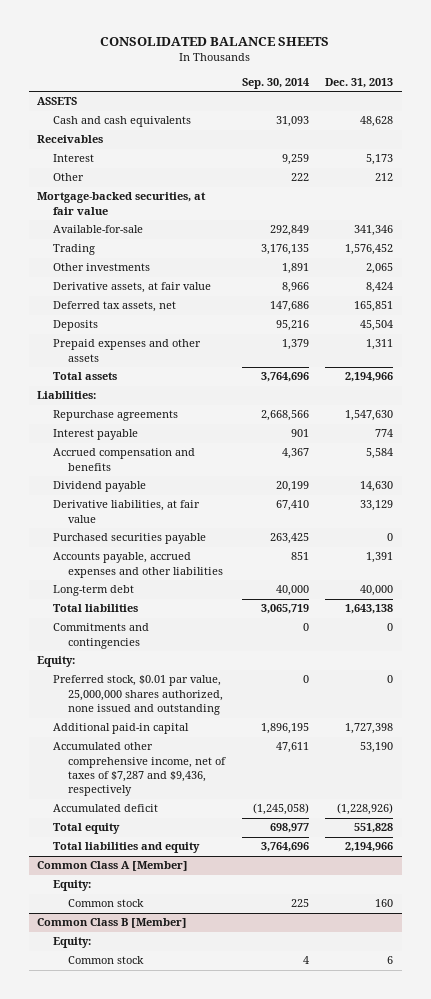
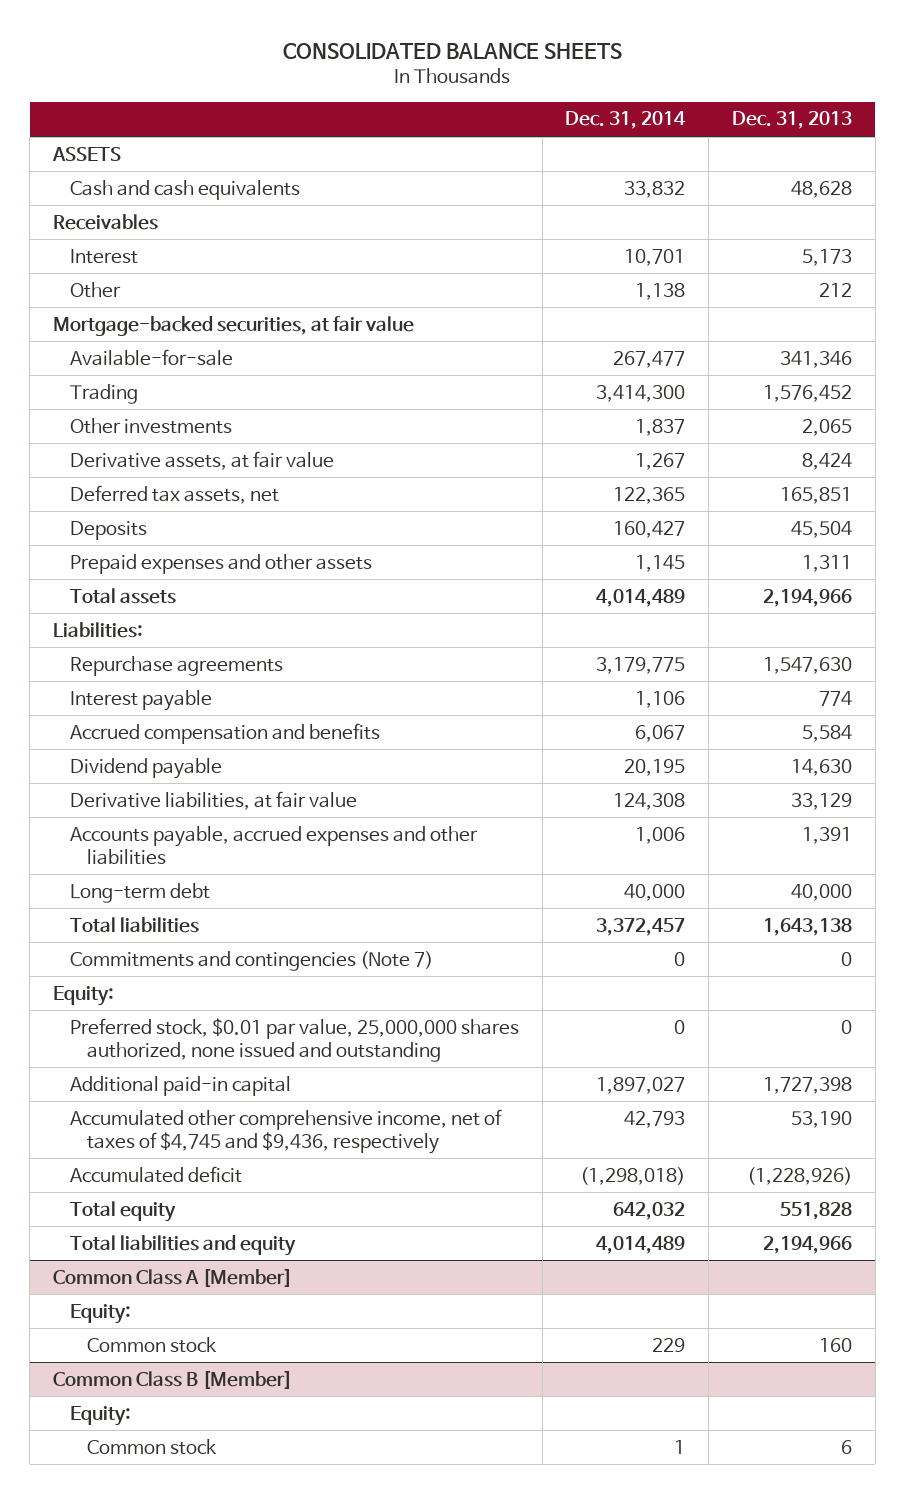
- | Sep. 30, 2014 | Dec. 31, 2013
+ | Dec. 31, 2014 | Dec. 31, 2013
- Purchased securities payable | 263,425 | 0
- Commitments and contingencies | 0 | 0
+ Commitments and contingencies (Note 7) | 0 | 0
- Accumulated other comprehensive income, net of taxes of $7,287 and $9,436, respectively | 47,611 | 53,190
+ Accumulated other comprehensive income, net of taxes of $4,745 and $9,436, respectively | 42,793 | 53,190

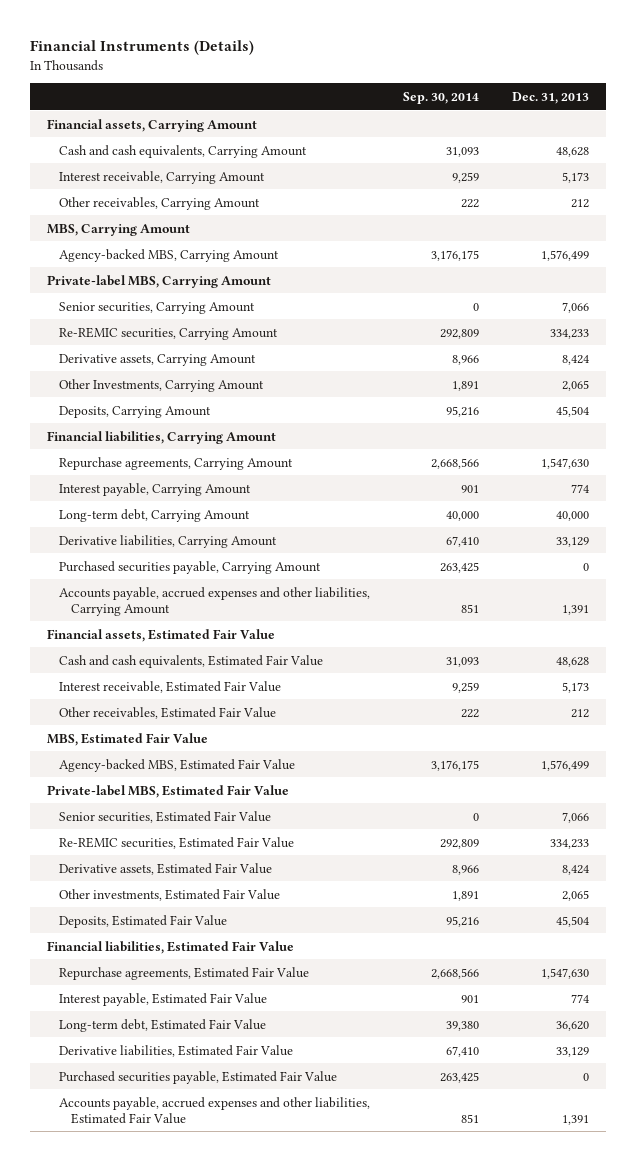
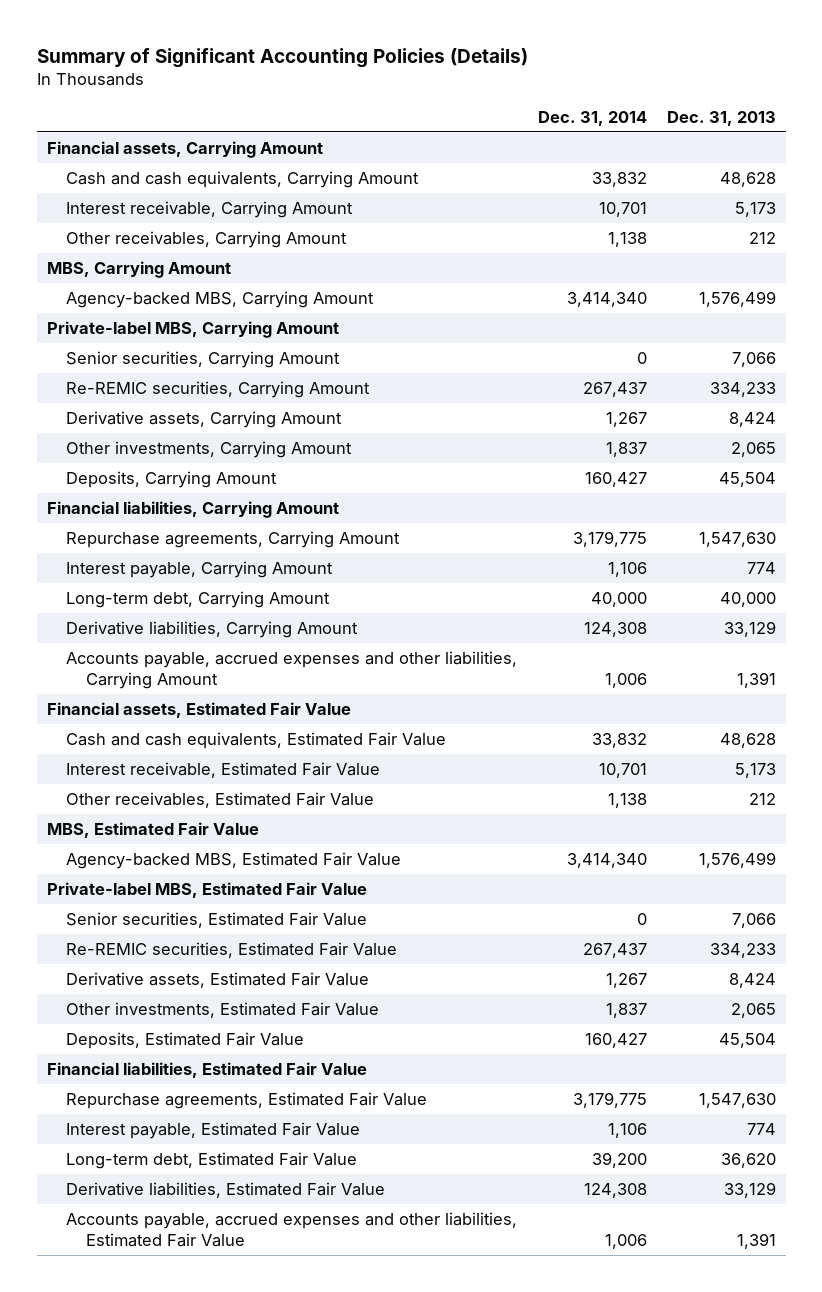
- Financial Instruments (Details)
+ Summary of Significant Accounting Policies (Details)
- | Sep. 30, 2014 | Dec. 31, 2013
+ | Dec. 31, 2014 | Dec. 31, 2013
- Other Investments, Carrying Amount | 1,891 | 2,065
+ Other investments, Carrying Amount | 1,837 | 2,065
- Purchased securities payable, Carrying Amount | 263,425 | 0
- Purchased securities payable, Estimated Fair Value | 263,425 | 0

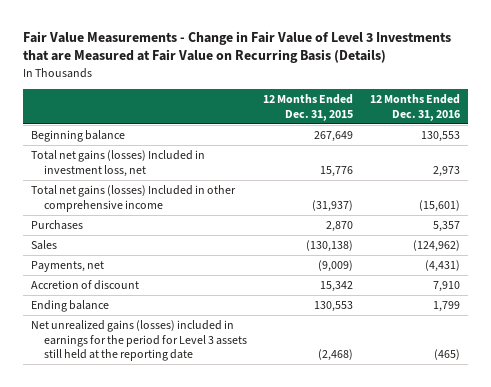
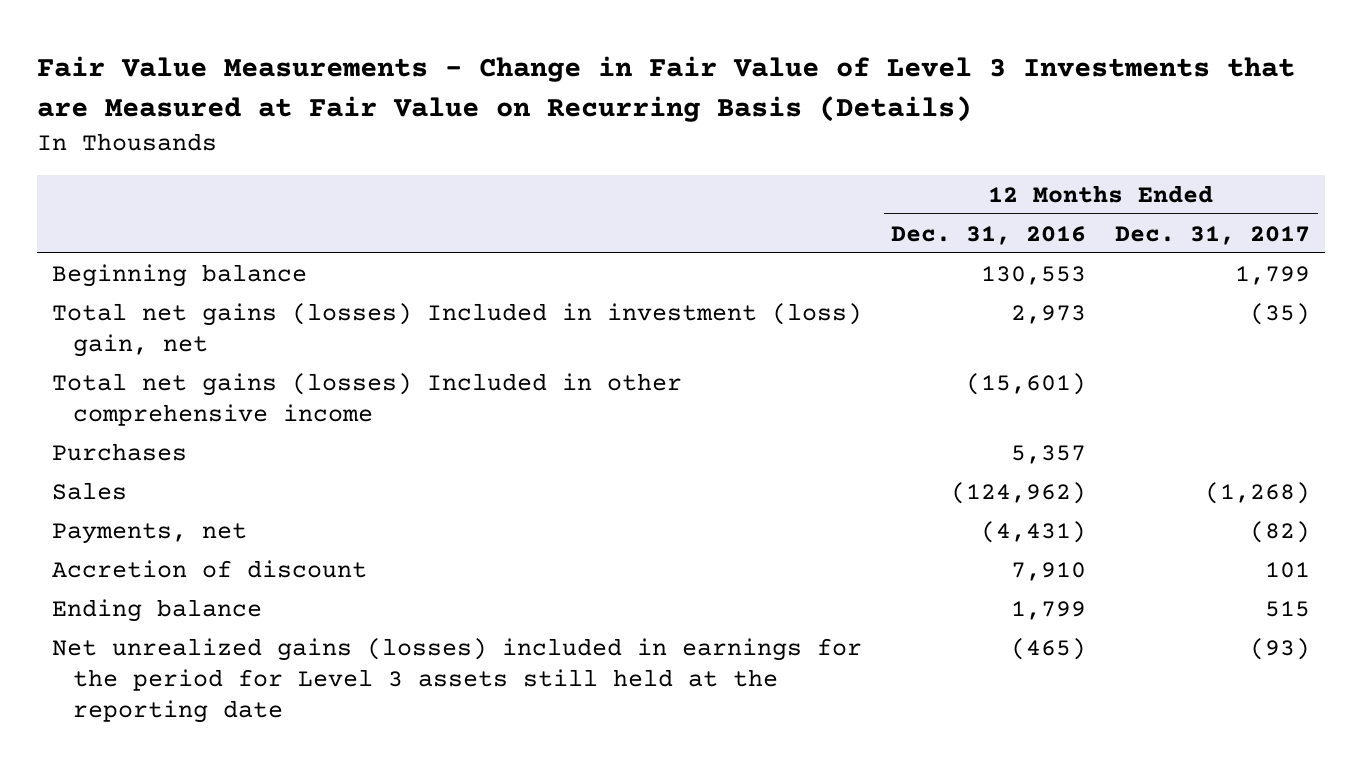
- | 12 Months Ended Dec. 31, 2015 | 12 Months Ended Dec. 31, 2016
+ | 12 Months Ended Dec. 31, 2016 | 12 Months Ended Dec. 31, 2017
- Total net gains (losses) Included in investment loss, net | 15,776 | 2,973
+ Total net gains (losses) Included in investment (loss) gain, net | 2,973 | (35)

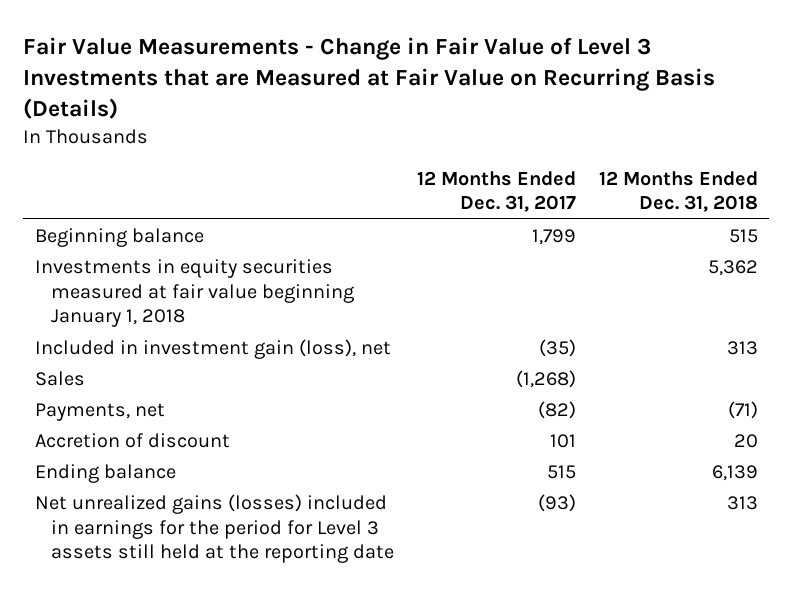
- | 12 Months Ended Dec. 31, 2016 | 12 Months Ended Dec. 31, 2017
+ | 12 Months Ended Dec. 31, 2017 | 12 Months Ended Dec. 31, 2018
- Total net gains (losses) Included in investment (loss) gain, net | 2,973 | (35)
- Total net gains (losses) Included in other comprehensive income | (15,601) |
- Purchases | 5,357 |
+ Investments in equity securities measured at fair value beginning January 1, 2018 | | 5,362
+ Included in investment gain (loss), net | (35) | 313

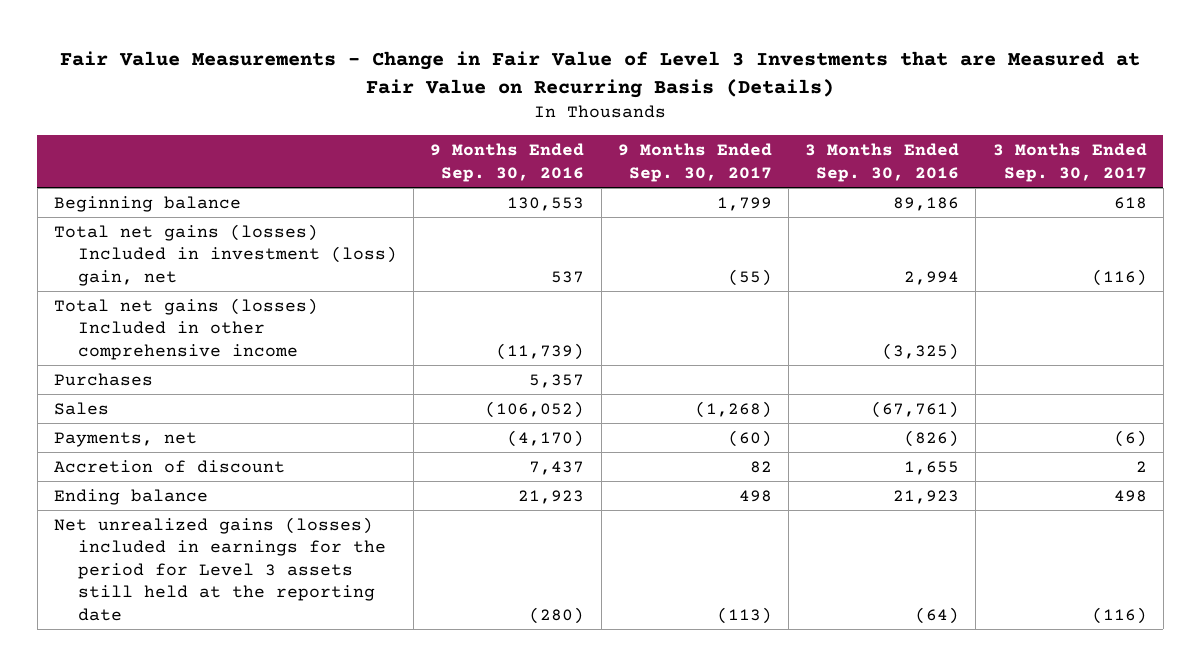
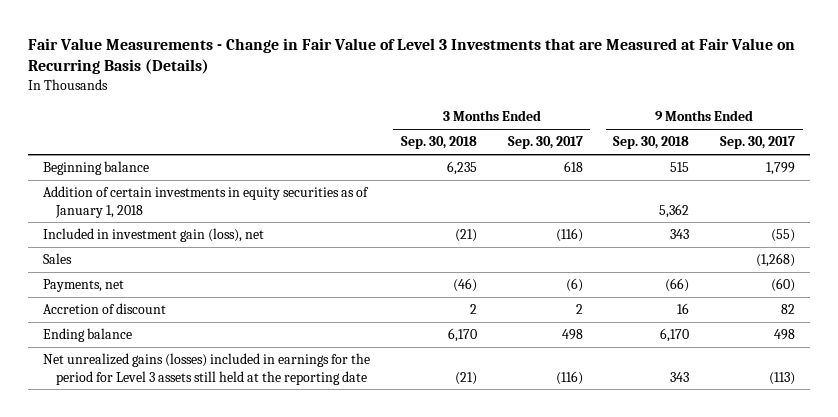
- | 9 Months Ended Sep. 30, 2016 | 9 Months Ended Sep. 30, 2017 | 3 Months Ended Sep. 30, 2016 | 3 Months Ended Sep. 30, 2017
+ | 3 Months Ended Sep. 30, 2018 | 3 Months Ended Sep. 30, 2017 | 9 Months Ended Sep. 30, 2018 | 9 Months Ended Sep. 30, 2017
- Total net gains (losses) Included in investment (loss) gain, net | 537 | (55) | 2,994 | (116)
- Total net gains (losses) Included in other comprehensive income | (11,739) | | (3,325) |
- Purchases | 5,357 | | |
+ Addition of certain investments in equity securities as of January 1, 2018 | | | 5,362 |
+ Included in investment gain (loss), net | (21) | (116) | 343 | (55)

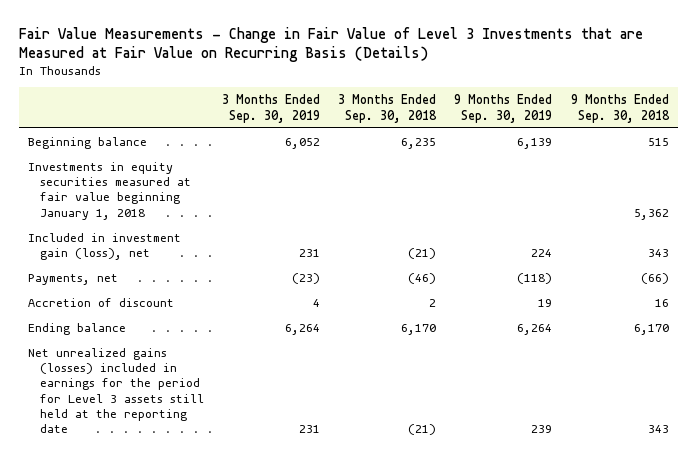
- | 3 Months Ended Sep. 30, 2018 | 3 Months Ended Sep. 30, 2017 | 9 Months Ended Sep. 30, 2018 | 9 Months Ended Sep. 30, 2017
+ | 3 Months Ended Sep. 30, 2019 | 3 Months Ended Sep. 30, 2018 | 9 Months Ended Sep. 30, 2019 | 9 Months Ended Sep. 30, 2018
- Addition of certain investments in equity securities as of January 1, 2018 | | | 5,362 |
+ Investments in equity securities measured at fair value beginning January 1, 2018 | | | | 5,362
- Sales | | | | (1,268)

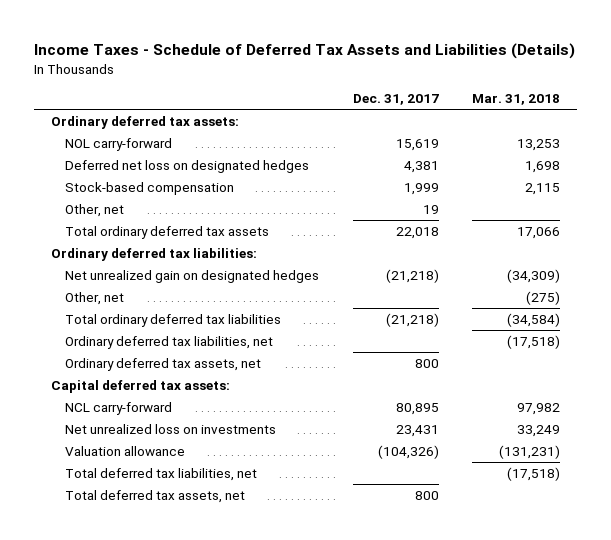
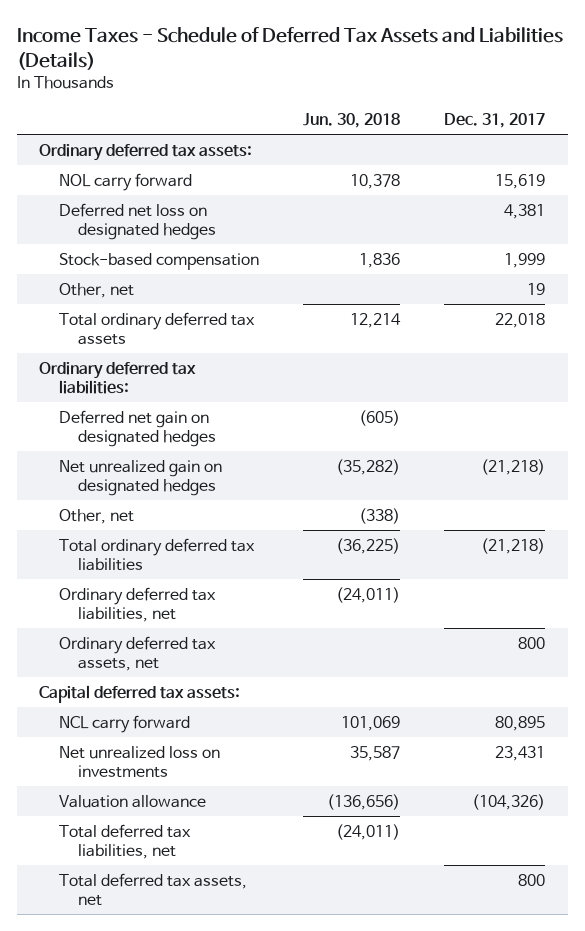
- | Dec. 31, 2017 | Mar. 31, 2018
+ | Jun. 30, 2018 | Dec. 31, 2017
- NOL carry-forward | 15,619 | 13,253
+ NOL carry forward | 10,378 | 15,619
+ Deferred net gain on designated hedges | (605) |
- NCL carry-forward | 80,895 | 97,982
+ NCL carry forward | 101,069 | 80,895

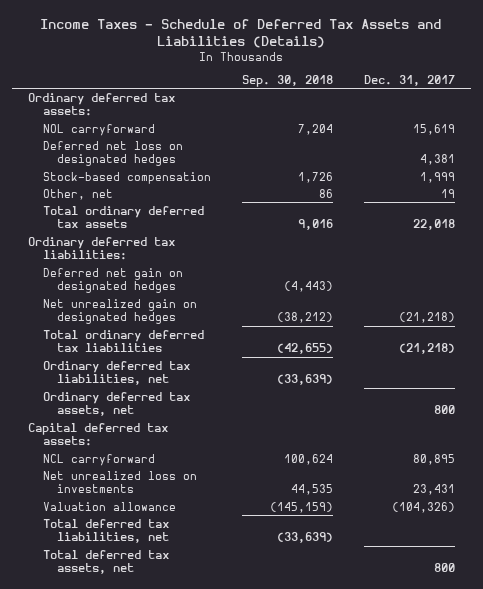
- | Jun. 30, 2018 | Dec. 31, 2017
+ | Sep. 30, 2018 | Dec. 31, 2017
- NOL carry forward | 10,378 | 15,619
+ NOL carryforward | 7,204 | 15,619
- Other, net | (338) |
- NCL carry forward | 101,069 | 80,895
+ NCL carryforward | 100,624 | 80,895

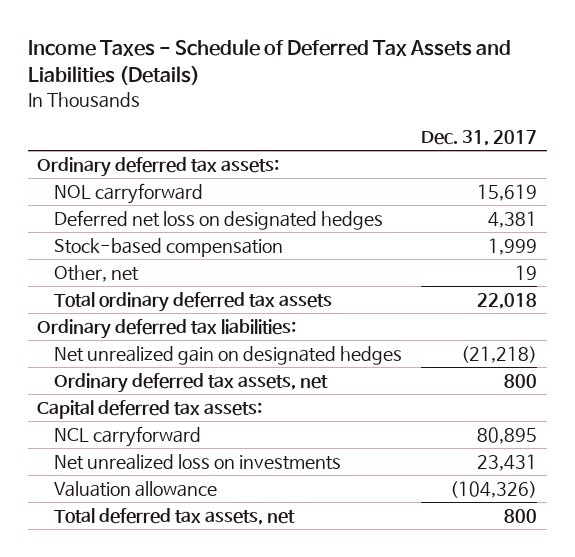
- | Sep. 30, 2018 | Dec. 31, 2017
+ | Dec. 31, 2017
- Deferred net gain on designated hedges | (4,443) |
- Total ordinary deferred tax liabilities | (42,655) | (21,218)
- Ordinary deferred tax liabilities, net | (33,639) |
- Total deferred tax liabilities, net | (33,639) |

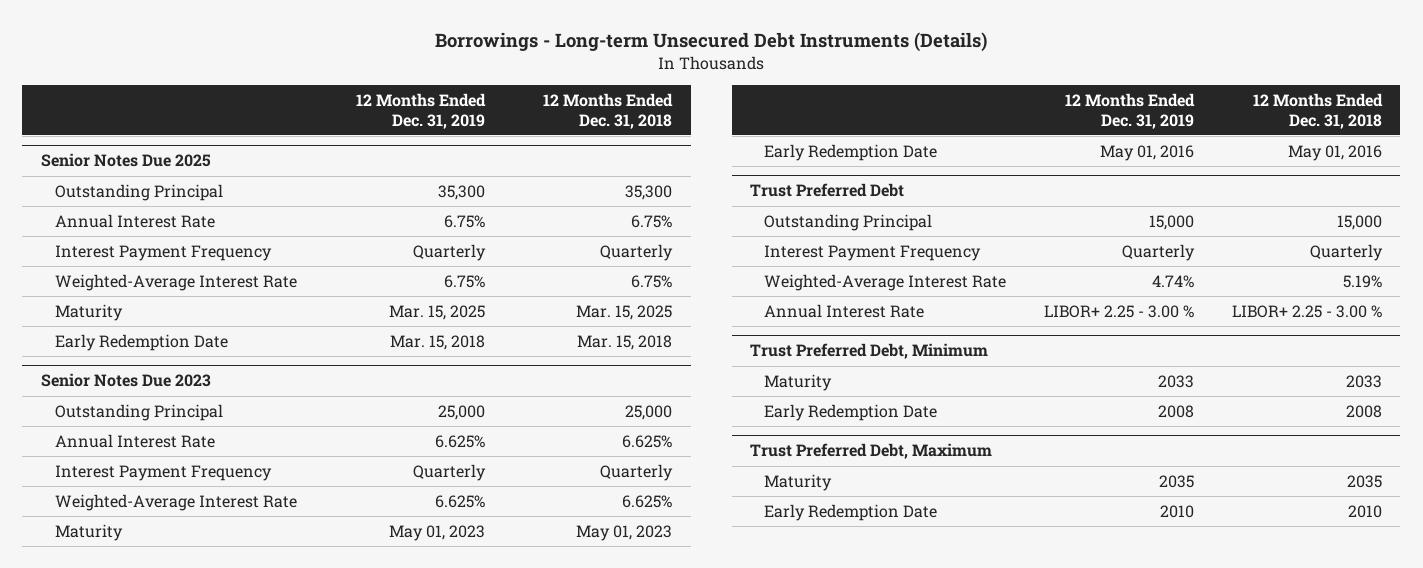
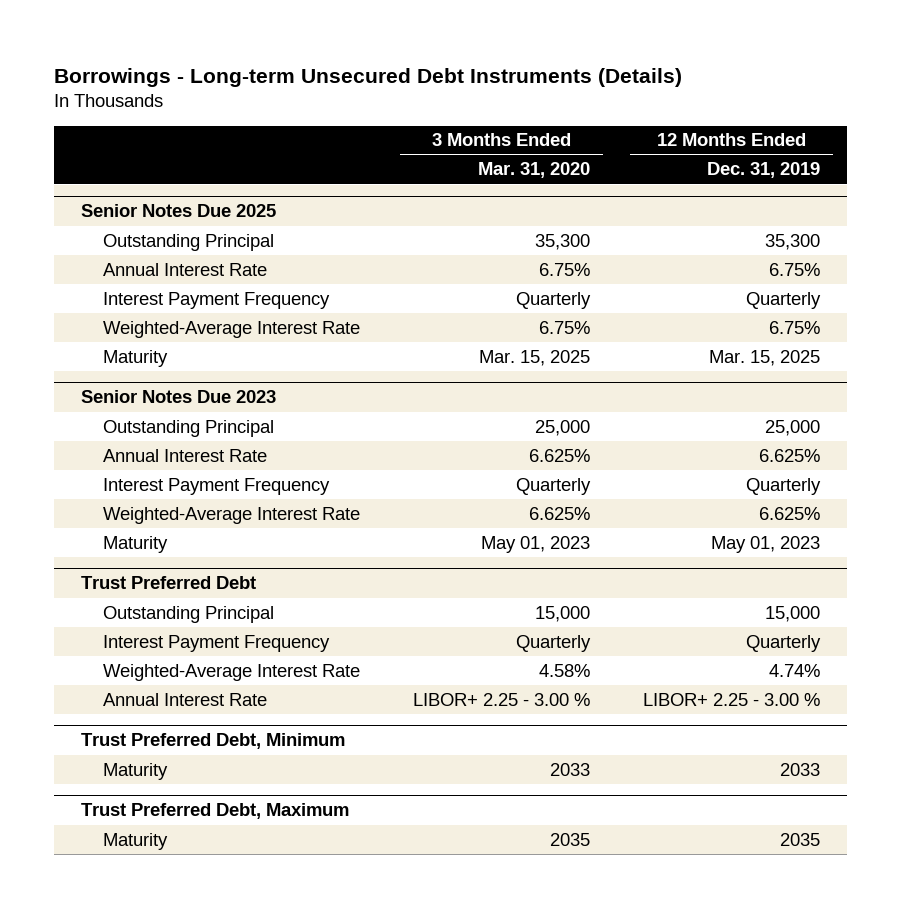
- | 12 Months Ended Dec. 31, 2019 | 12 Months Ended Dec. 31, 2018
+ | 3 Months Ended Mar. 31, 2020 | 12 Months Ended Dec. 31, 2019
@ Senior Notes Due 2025
- Early Redemption Date | Mar. 15, 2018 | Mar. 15, 2018
@ Senior Notes Due 2023
- Early Redemption Date | May 01, 2016 | May 01, 2016
@ Trust Preferred Debt, Minimum
- Early Redemption Date | 2008 | 2008
@ Trust Preferred Debt, Maximum
- Early Redemption Date | 2010 | 2010

